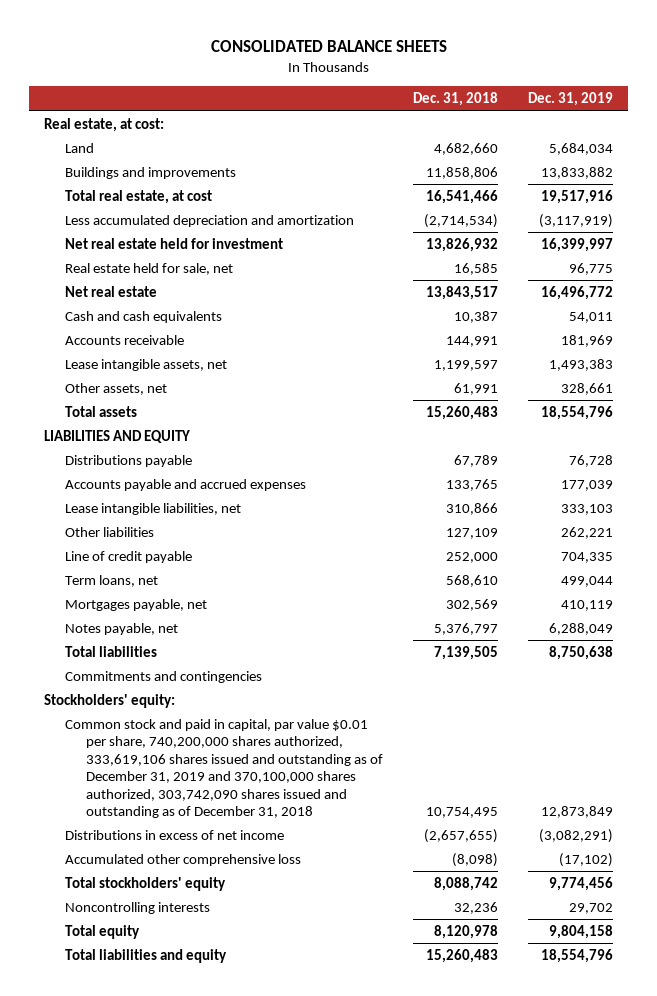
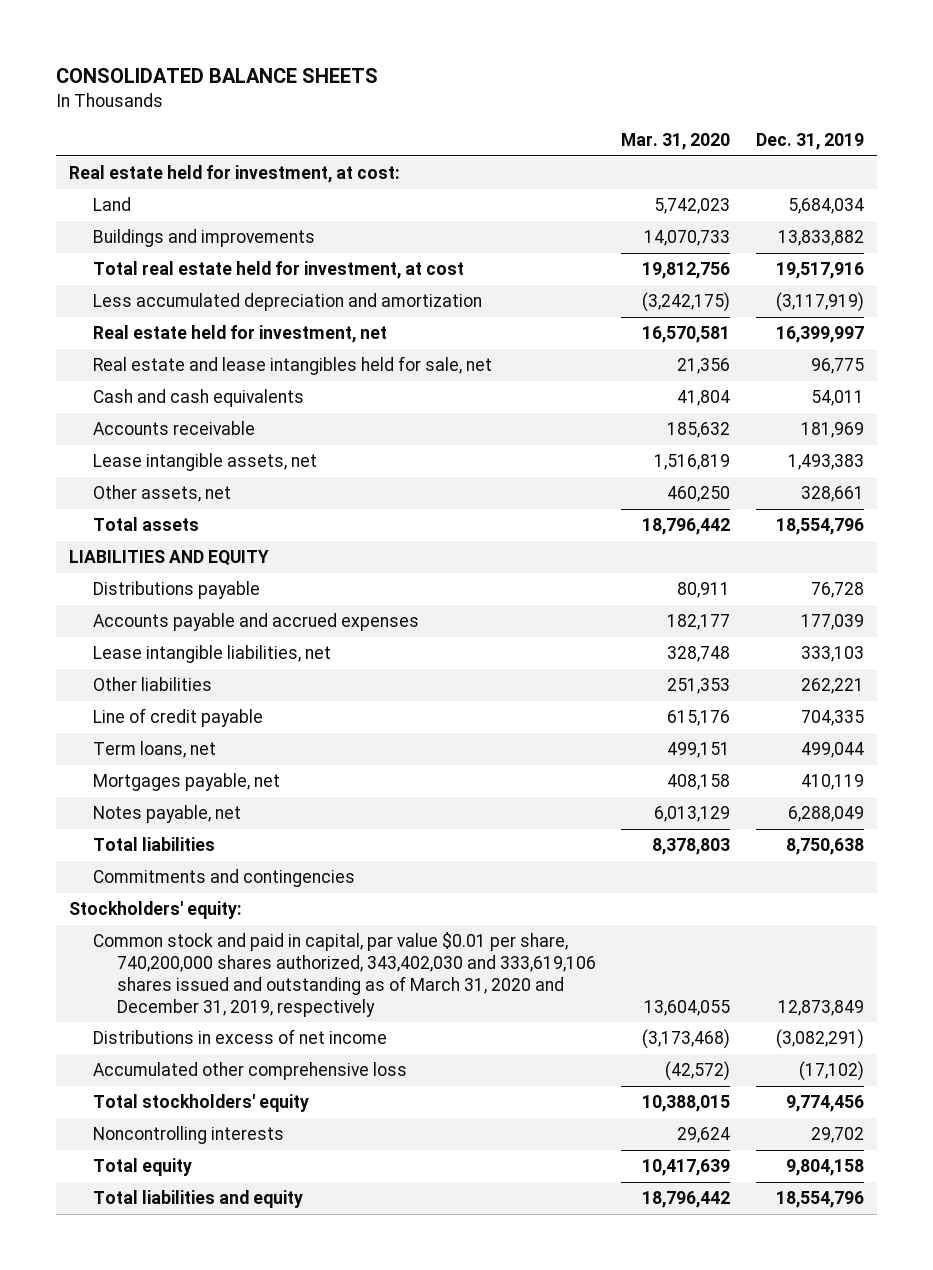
- | Dec. 31, 2018 | Dec. 31, 2019
+ | Mar. 31, 2020 | Dec. 31, 2019
- Real estate, at cost:
+ Real estate held for investment, at cost:
- Total real estate, at cost | 16,541,466 | 19,517,916
+ Total real estate held for investment, at cost | 19,812,756 | 19,517,916
- Net real estate held for investment | 13,826,932 | 16,399,997
- Real estate held for sale, net | 16,585 | 96,775
- Net real estate | 13,843,517 | 16,496,772
+ Real estate held for investment, net | 16,570,581 | 16,399,997
+ Real estate and lease intangibles held for sale, net | 21,356 | 96,775
- Common stock and paid in capital, par value $0.01 per share, 740,200,000 shares authorized, 333,619,106 shares issued and outstanding as of December 31, 2019 and 370,100,000 shares authorized, 303,742,090 shares issued and outstanding as of December 31, 2018 | 10,754,495 | 12,873,849
+ Common stock and paid in capital, par value $0.01 per share, 740,200,000 shares authorized, 343,402,030 and 333,619,106 shares issued and outstanding as of March 31, 2020 and December 31, 2019, respectively | 13,604,055 | 12,873,849

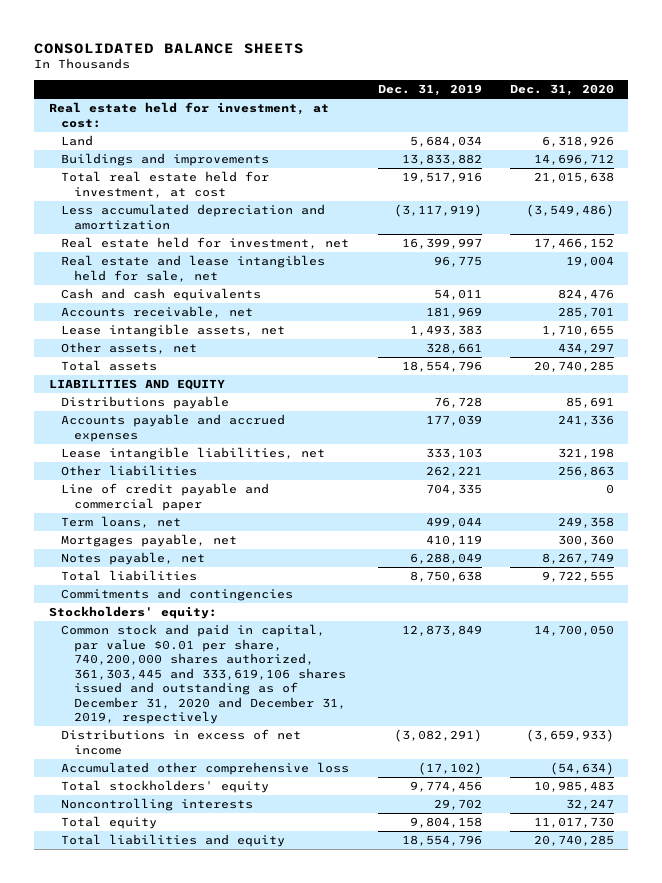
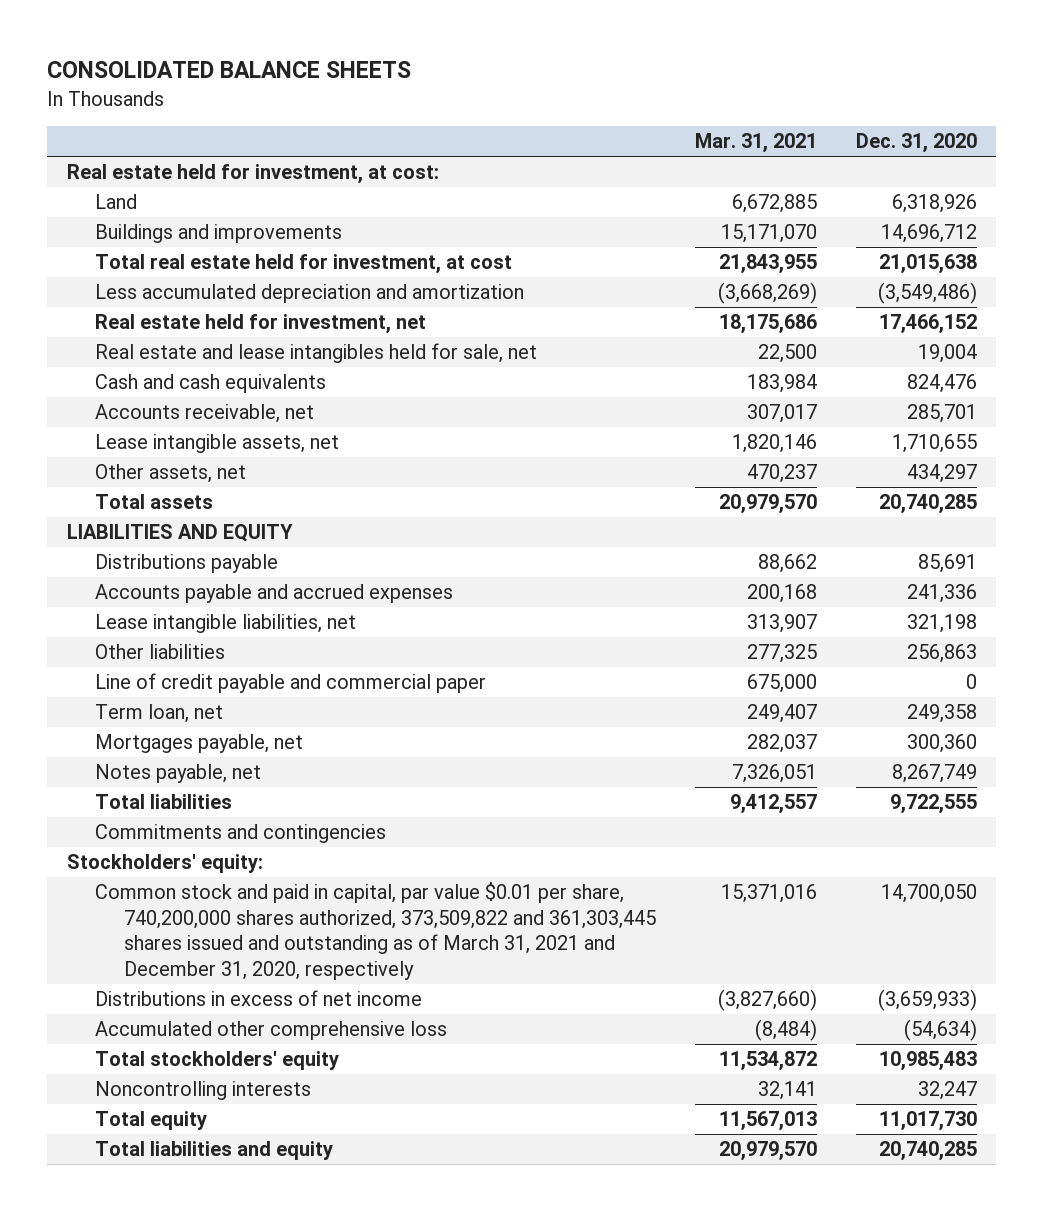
- | Dec. 31, 2019 | Dec. 31, 2020
+ | Mar. 31, 2021 | Dec. 31, 2020
- Term loans, net | 499,044 | 249,358
+ Term loan, net | 249,407 | 249,358
- Common stock and paid in capital, par value $0.01 per share, 740,200,000 shares authorized, 361,303,445 and 333,619,106 shares issued and outstanding as of December 31, 2020 and December 31, 2019, respectively | 12,873,849 | 14,700,050
+ Common stock and paid in capital, par value $0.01 per share, 740,200,000 shares authorized, 373,509,822 and 361,303,445 shares issued and outstanding as of March 31, 2021 and December 31, 2020, respectively | 15,371,016 | 14,700,050

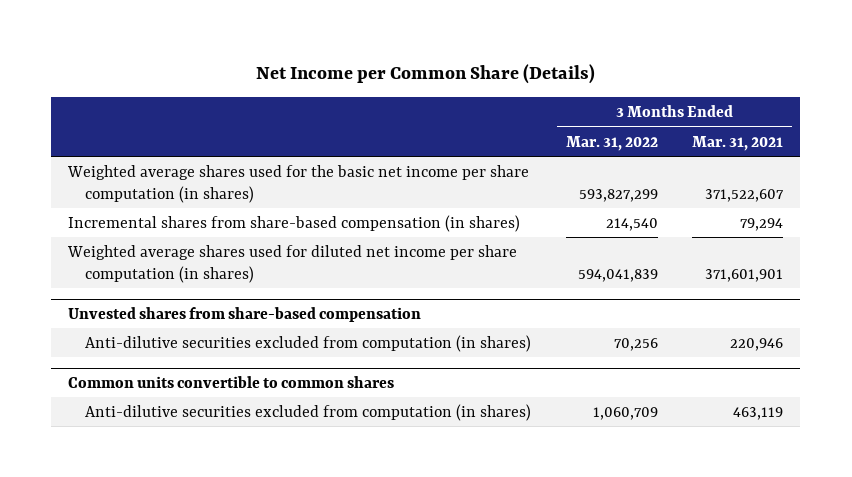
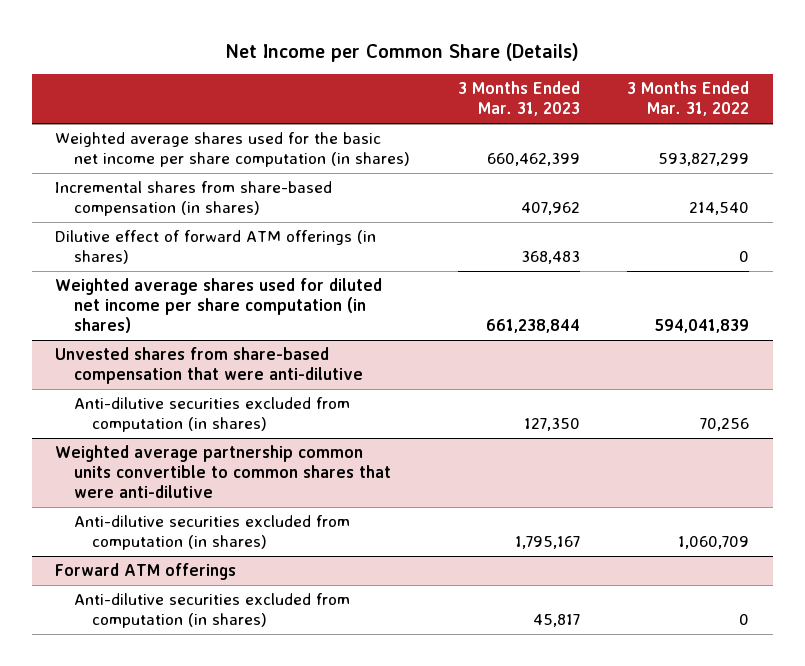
- | 3 Months Ended Mar. 31, 2022 | 3 Months Ended Mar. 31, 2021
+ | 3 Months Ended Mar. 31, 2023 | 3 Months Ended Mar. 31, 2022
+ Dilutive effect of forward ATM offerings (in shares) | 368,483 | 0
- Unvested shares from share-based compensation
+ Unvested shares from share-based compensation that were anti-dilutive
- Common units convertible to common shares
+ Weighted average partnership common units convertible to common shares that were anti-dilutive
+ Forward ATM offerings
+ Anti-dilutive securities excluded from computation (in shares) | 45,817 | 0

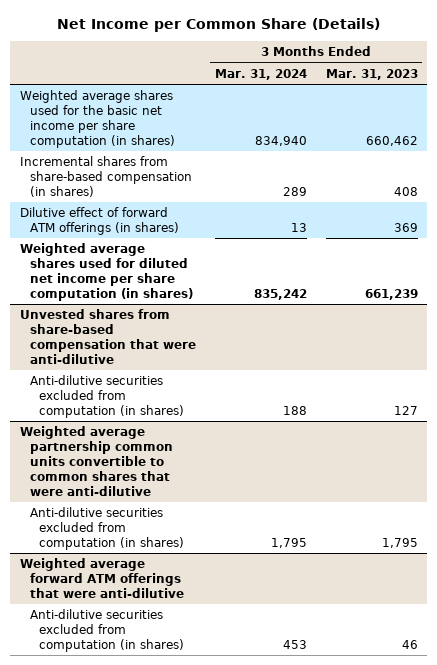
- | 3 Months Ended Mar. 31, 2023 | 3 Months Ended Mar. 31, 2022
+ | 3 Months Ended Mar. 31, 2024 | 3 Months Ended Mar. 31, 2023
- Weighted average shares used for the basic net income per share computation (in shares) | 660,462,399 | 593,827,299
- Incremental shares from share-based compensation (in shares) | 407,962 | 214,540
- Dilutive effect of forward ATM offerings (in shares) | 368,483 | 0
- Weighted average shares used for diluted net income per share computation (in shares) | 661,238,844 | 594,041,839
+ Weighted average shares used for the basic net income per share computation (in shares) | 834,940 | 660,462
+ Incremental shares from share-based compensation (in shares) | 289 | 408
+ Dilutive effect of forward ATM offerings (in shares) | 13 | 369
+ Weighted average shares used for diluted net income per share computation (in shares) | 835,242 | 661,239
@ Unvested shares from share-based compensation that were anti-dilutive
- Anti-dilutive securities excluded from computation (in shares) | 127,350 | 70,256
+ Anti-dilutive securities excluded from computation (in shares) | 188 | 127
@ Weighted average partnership common units convertible to common shares that were anti-dilutive
- Anti-dilutive securities excluded from computation (in shares) | 1,795,167 | 1,060,709
- Forward ATM offerings
- Anti-dilutive securities excluded from computation (in shares) | 45,817 | 0
@ Weighted average partnership common units convertible to common shares that were anti-dilutive
+ Anti-dilutive securities excluded from computation (in shares) | 1,795 | 1,795
+ Weighted average forward ATM offerings that were anti-dilutive
+ Anti-dilutive securities excluded from computation (in shares) | 453 | 46

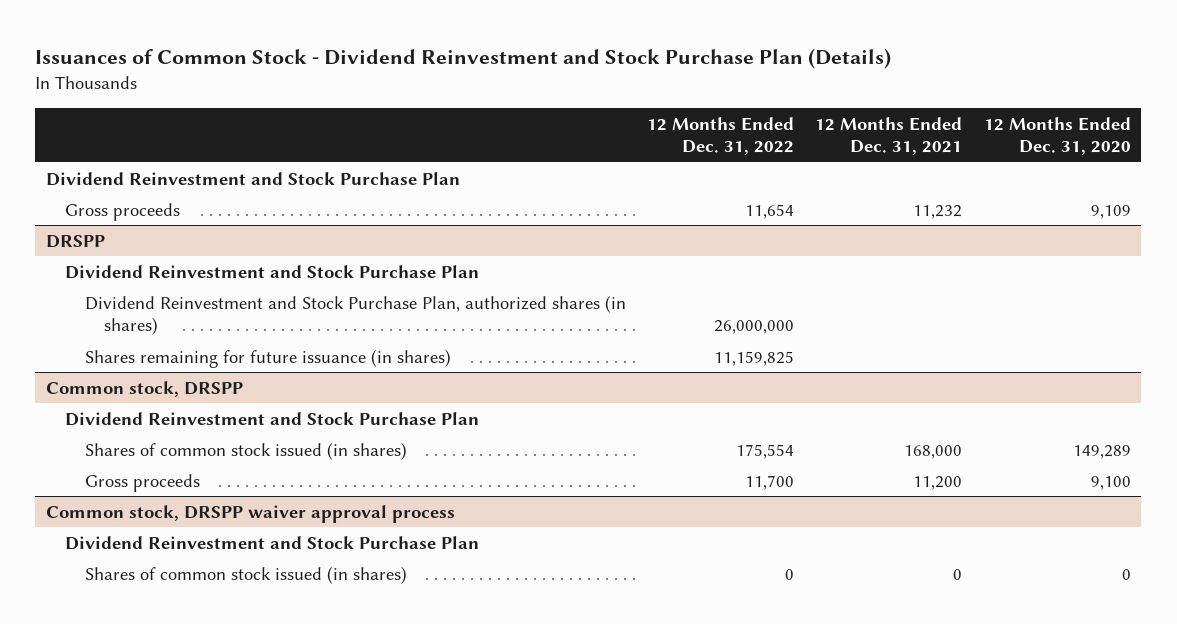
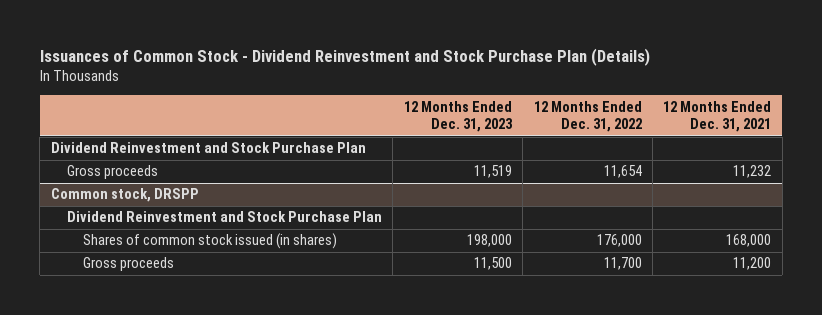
- | 12 Months Ended Dec. 31, 2022 | 12 Months Ended Dec. 31, 2021 | 12 Months Ended Dec. 31, 2020
+ | 12 Months Ended Dec. 31, 2023 | 12 Months Ended Dec. 31, 2022 | 12 Months Ended Dec. 31, 2021
- DRSPP
- Dividend Reinvestment and Stock Purchase Plan
- Dividend Reinvestment and Stock Purchase Plan, authorized shares (in shares) | 26,000,000 | |
- Shares remaining for future issuance (in shares) | 11,159,825 | |
@ Common stock, DRSPP
- Shares of common stock issued (in shares) | 175,554 | 168,000 | 149,289
+ Shares of common stock issued (in shares) | 198,000 | 176,000 | 168,000
- Common stock, DRSPP waiver approval process
- Dividend Reinvestment and Stock Purchase Plan
- Shares of common stock issued (in shares) | 0 | 0 | 0

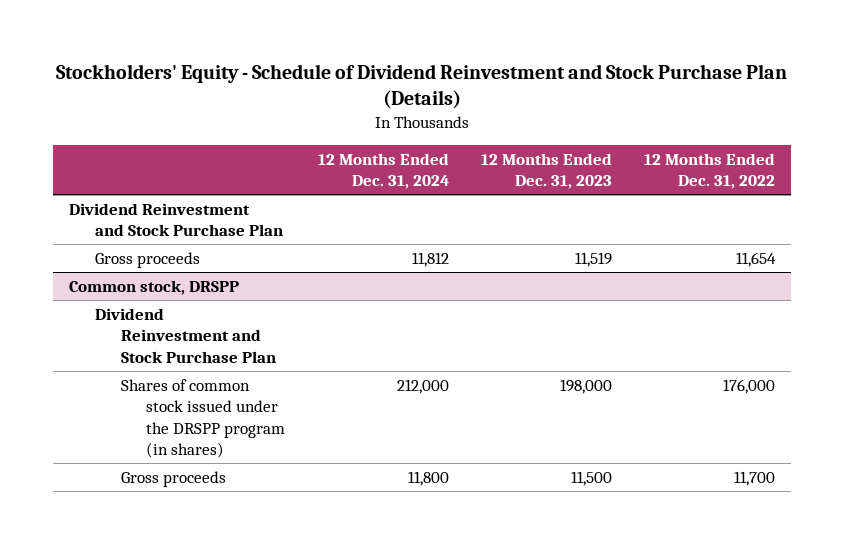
- Issuances of Common Stock - Dividend Reinvestment and Stock Purchase Plan (Details)
+ Stockholders' Equity - Schedule of Dividend Reinvestment and Stock Purchase Plan (Details)
- | 12 Months Ended Dec. 31, 2023 | 12 Months Ended Dec. 31, 2022 | 12 Months Ended Dec. 31, 2021
+ | 12 Months Ended Dec. 31, 2024 | 12 Months Ended Dec. 31, 2023 | 12 Months Ended Dec. 31, 2022
@ Common stock, DRSPP
- Shares of common stock issued (in shares) | 198,000 | 176,000 | 168,000
+ Shares of common stock issued under the DRSPP program (in shares) | 212,000 | 198,000 | 176,000

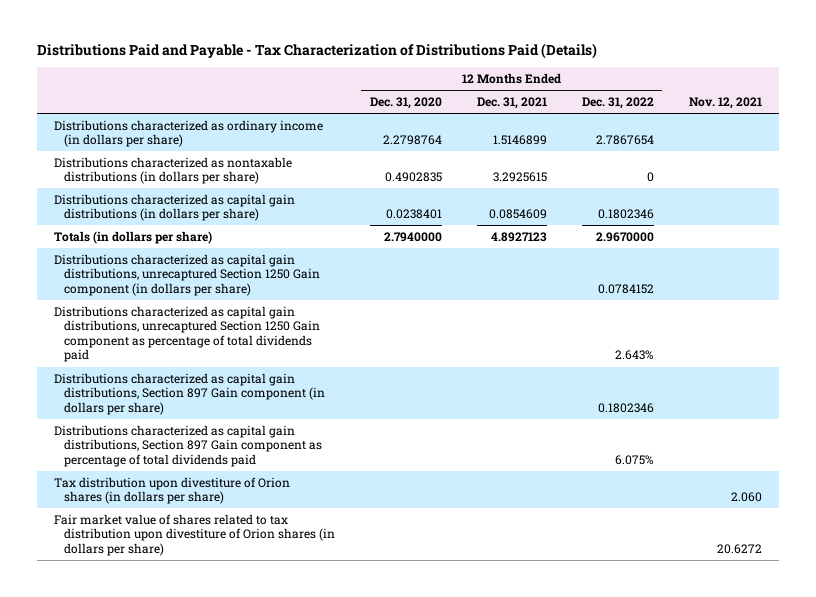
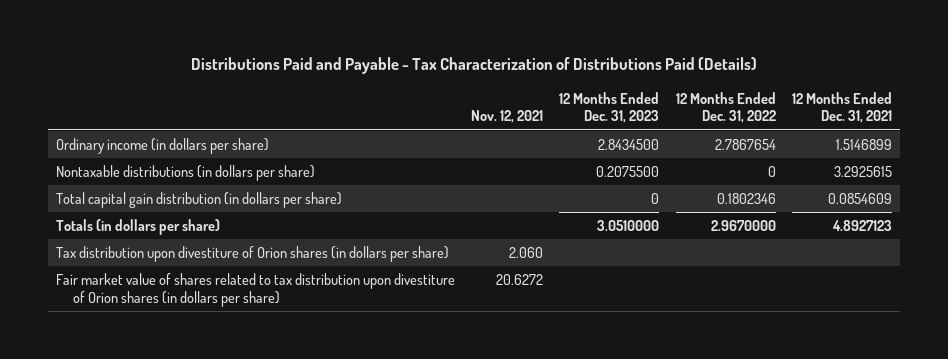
- | 12 Months Ended Dec. 31, 2020 | 12 Months Ended Dec. 31, 2021 | 12 Months Ended Dec. 31, 2022 | Nov. 12, 2021
+ | Nov. 12, 2021 | 12 Months Ended Dec. 31, 2023 | 12 Months Ended Dec. 31, 2022 | 12 Months Ended Dec. 31, 2021
- Distributions characterized as ordinary income (in dollars per share) | 2.2798764 | 1.5146899 | 2.7867654 |
- Distributions characterized as nontaxable distributions (in dollars per share) | 0.4902835 | 3.2925615 | 0 |
- Distributions characterized as capital gain distributions (in dollars per share) | 0.0238401 | 0.0854609 | 0.1802346 |
+ Ordinary income (in dollars per share) | | 2.8434500 | 2.7867654 | 1.5146899
+ Nontaxable distributions (in dollars per share) | | 0.2075500 | 0 | 3.2925615
+ Total capital gain distribution (in dollars per share) | | 0 | 0.1802346 | 0.0854609
- Distributions characterized as capital gain distributions, unrecaptured Section 1250 Gain component (in dollars per share) | | | 0.0784152 |
- Distributions characterized as capital gain distributions, unrecaptured Section 1250 Gain component as percentage of total dividends paid | | | 2.643% |
- Distributions characterized as capital gain distributions, Section 897 Gain component (in dollars per share) | | | 0.1802346 |
- Distributions characterized as capital gain distributions, Section 897 Gain component as percentage of total dividends paid | | | 6.075% |

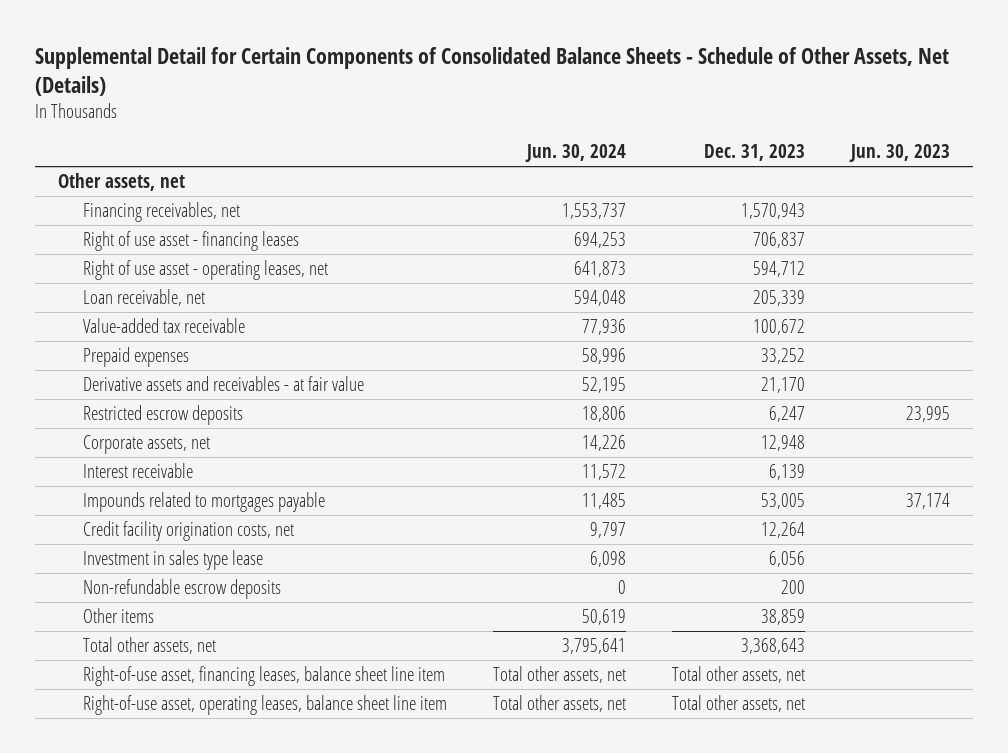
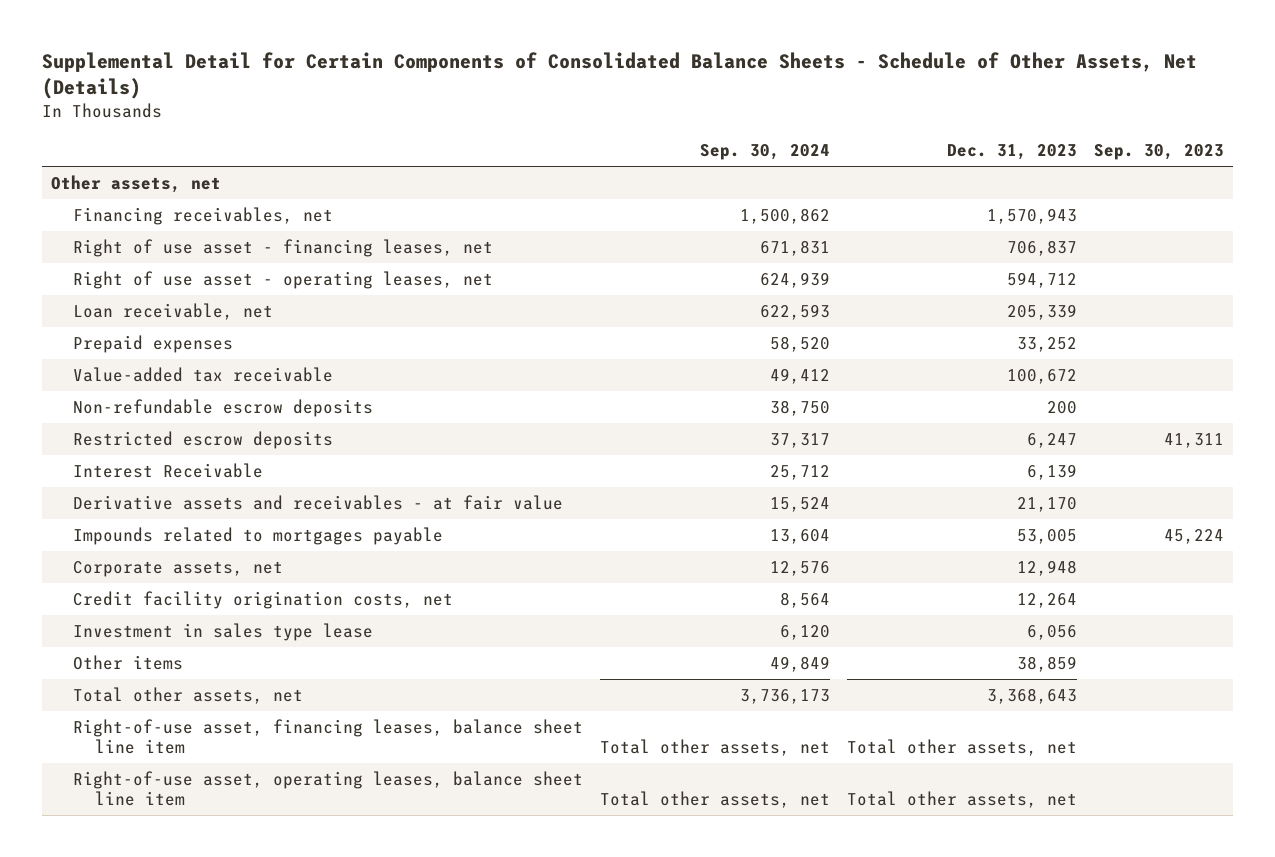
- | Jun. 30, 2024 | Dec. 31, 2023 | Jun. 30, 2023
+ | Sep. 30, 2024 | Dec. 31, 2023 | Sep. 30, 2023
- Right of use asset - financing leases | 694,253 | 706,837 |
+ Right of use asset - financing leases, net | 671,831 | 706,837 |
moved down: Value-added tax receivable | 49,412 | 100,672 |
moved up: Non-refundable escrow deposits | 38,750 | 200 |
- Interest receivable | 11,572 | 6,139 |
+ Interest Receivable | 25,712 | 6,139 |
moved down: Derivative assets and receivables - at fair value | 15,524 | 21,170 |
moved down: Corporate assets, net | 12,576 | 12,948 |

